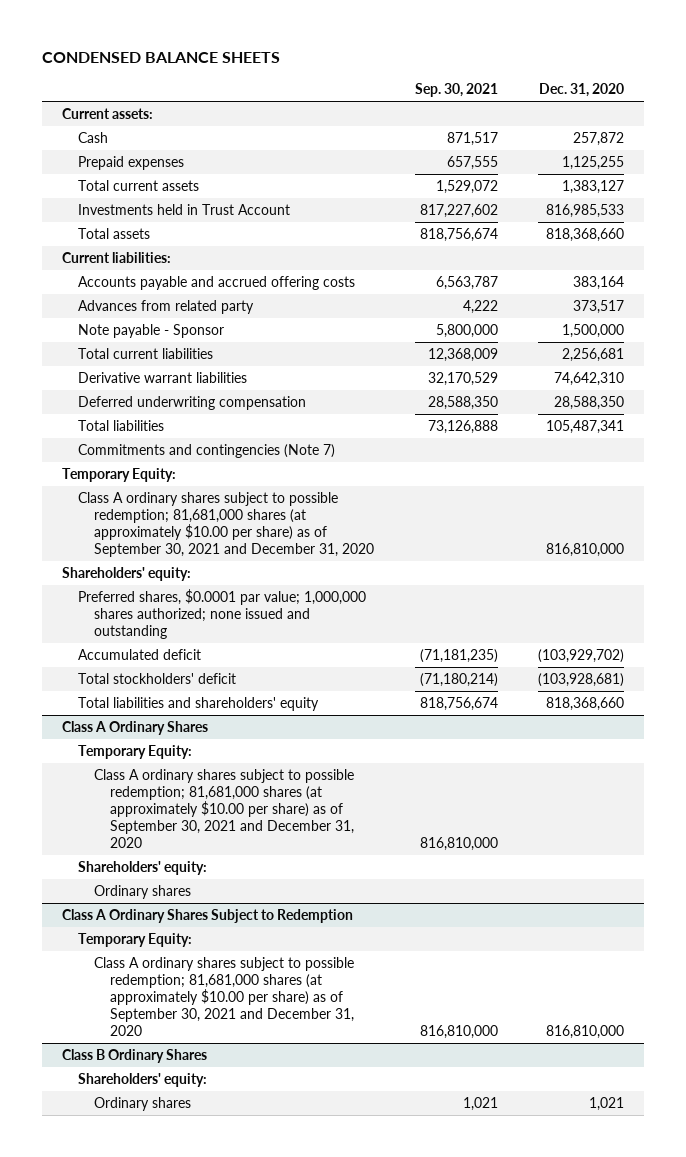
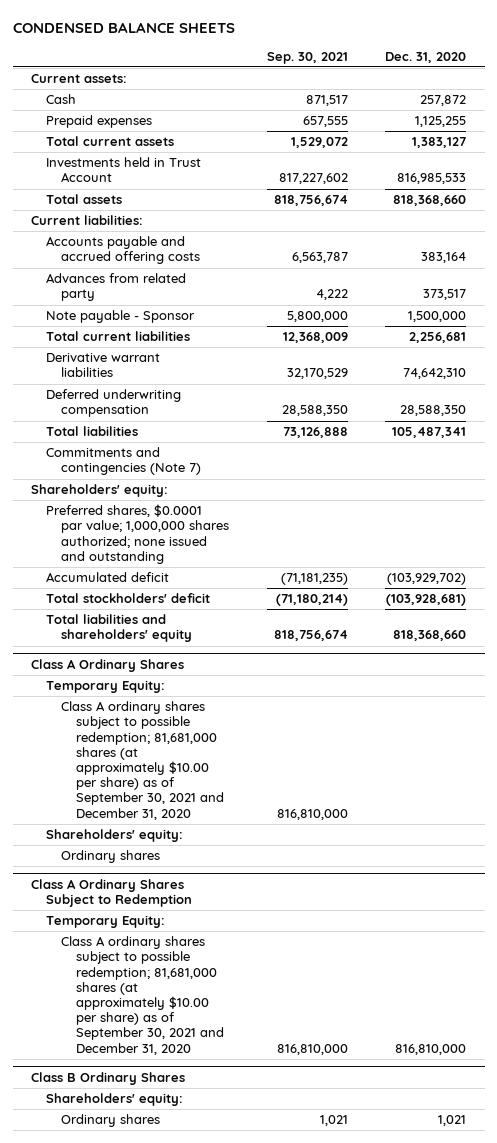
- Temporary Equity:
- Class A ordinary shares subject to possible redemption; 81,681,000 shares (at approximately $10.00 per share) as of September 30, 2021 and December 31, 2020 | | 816,810,000

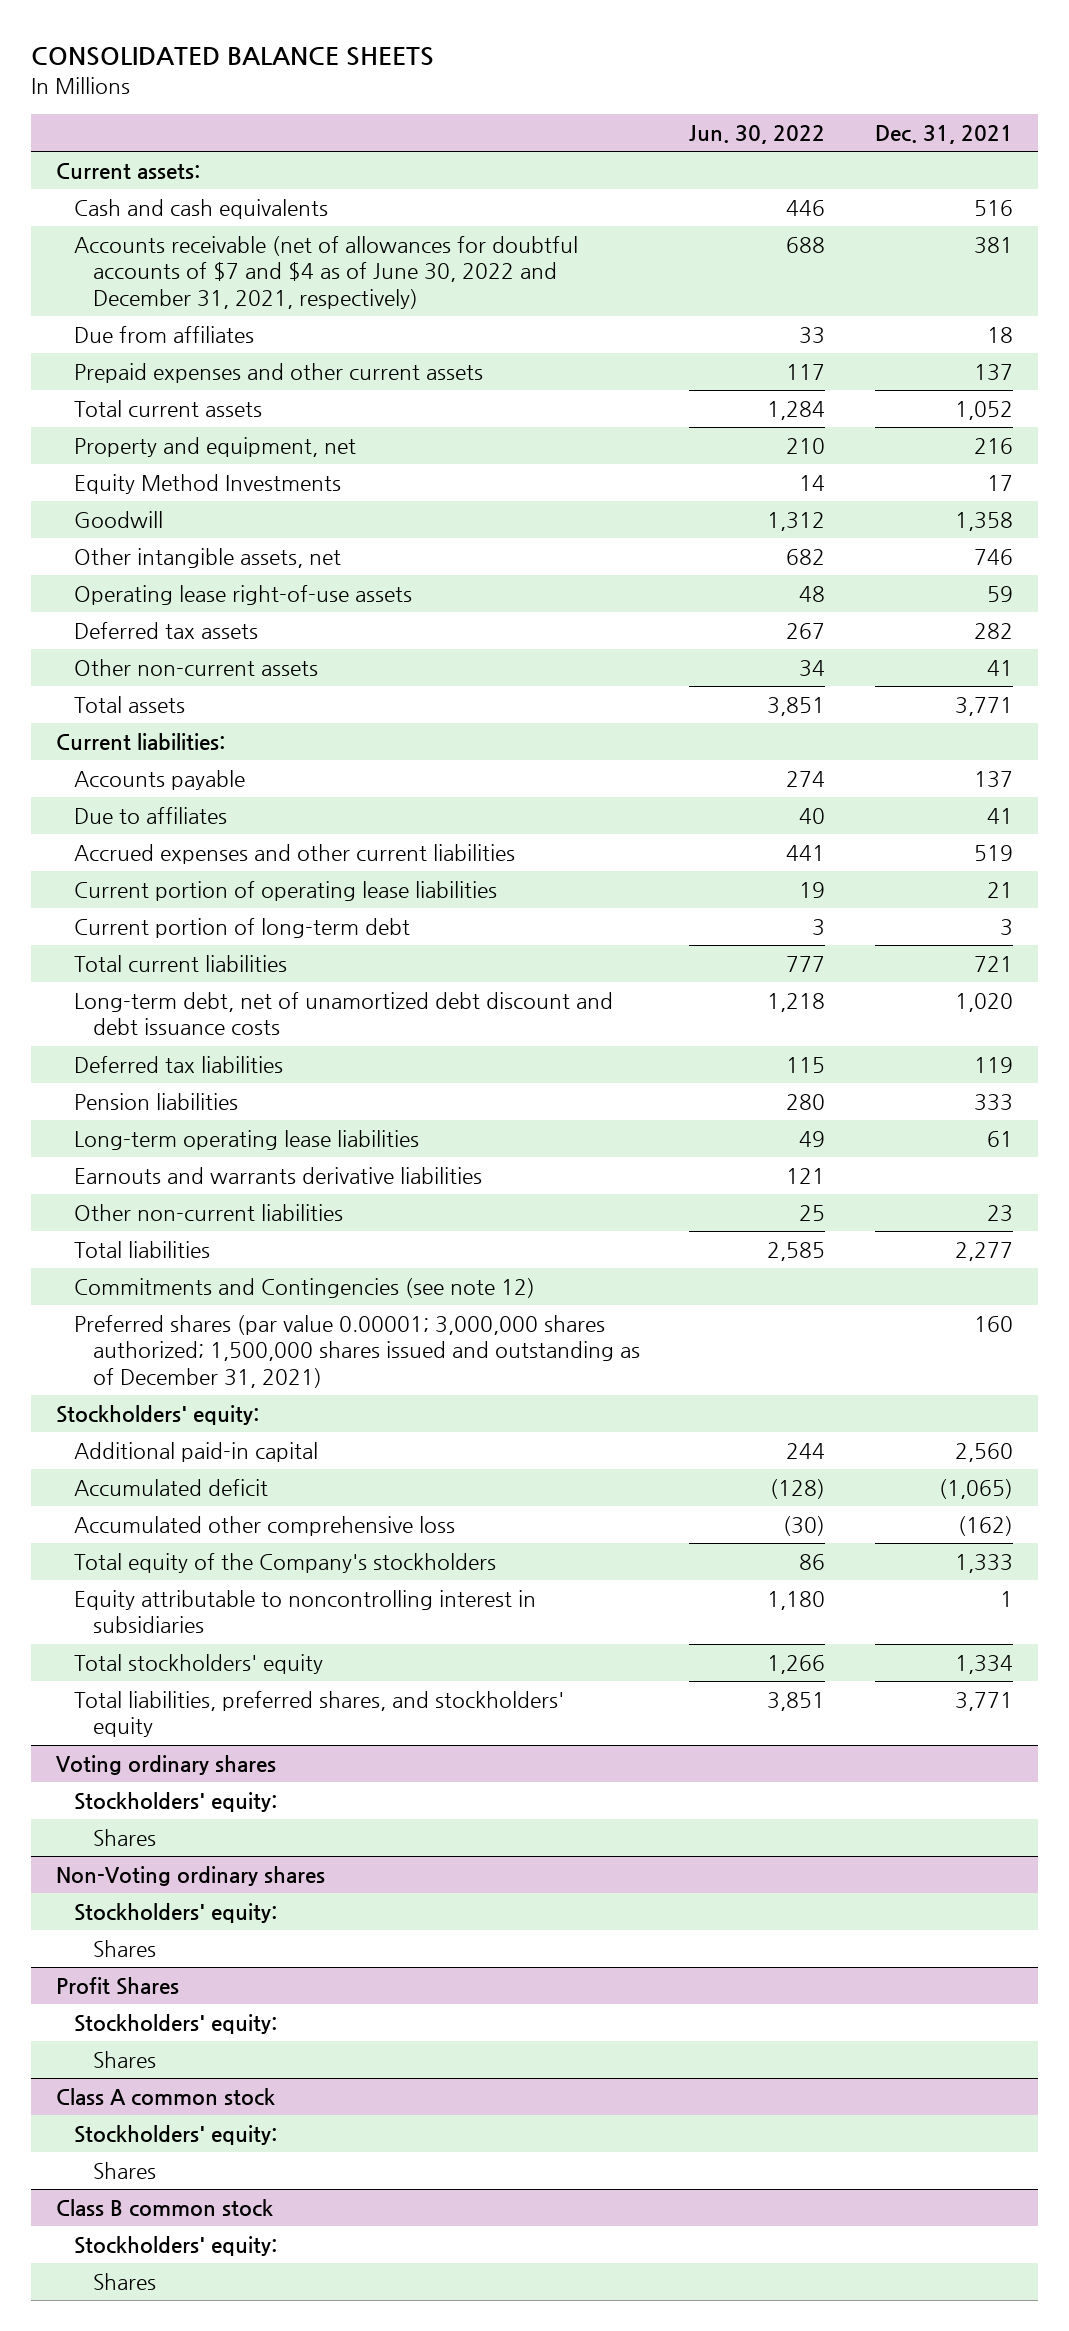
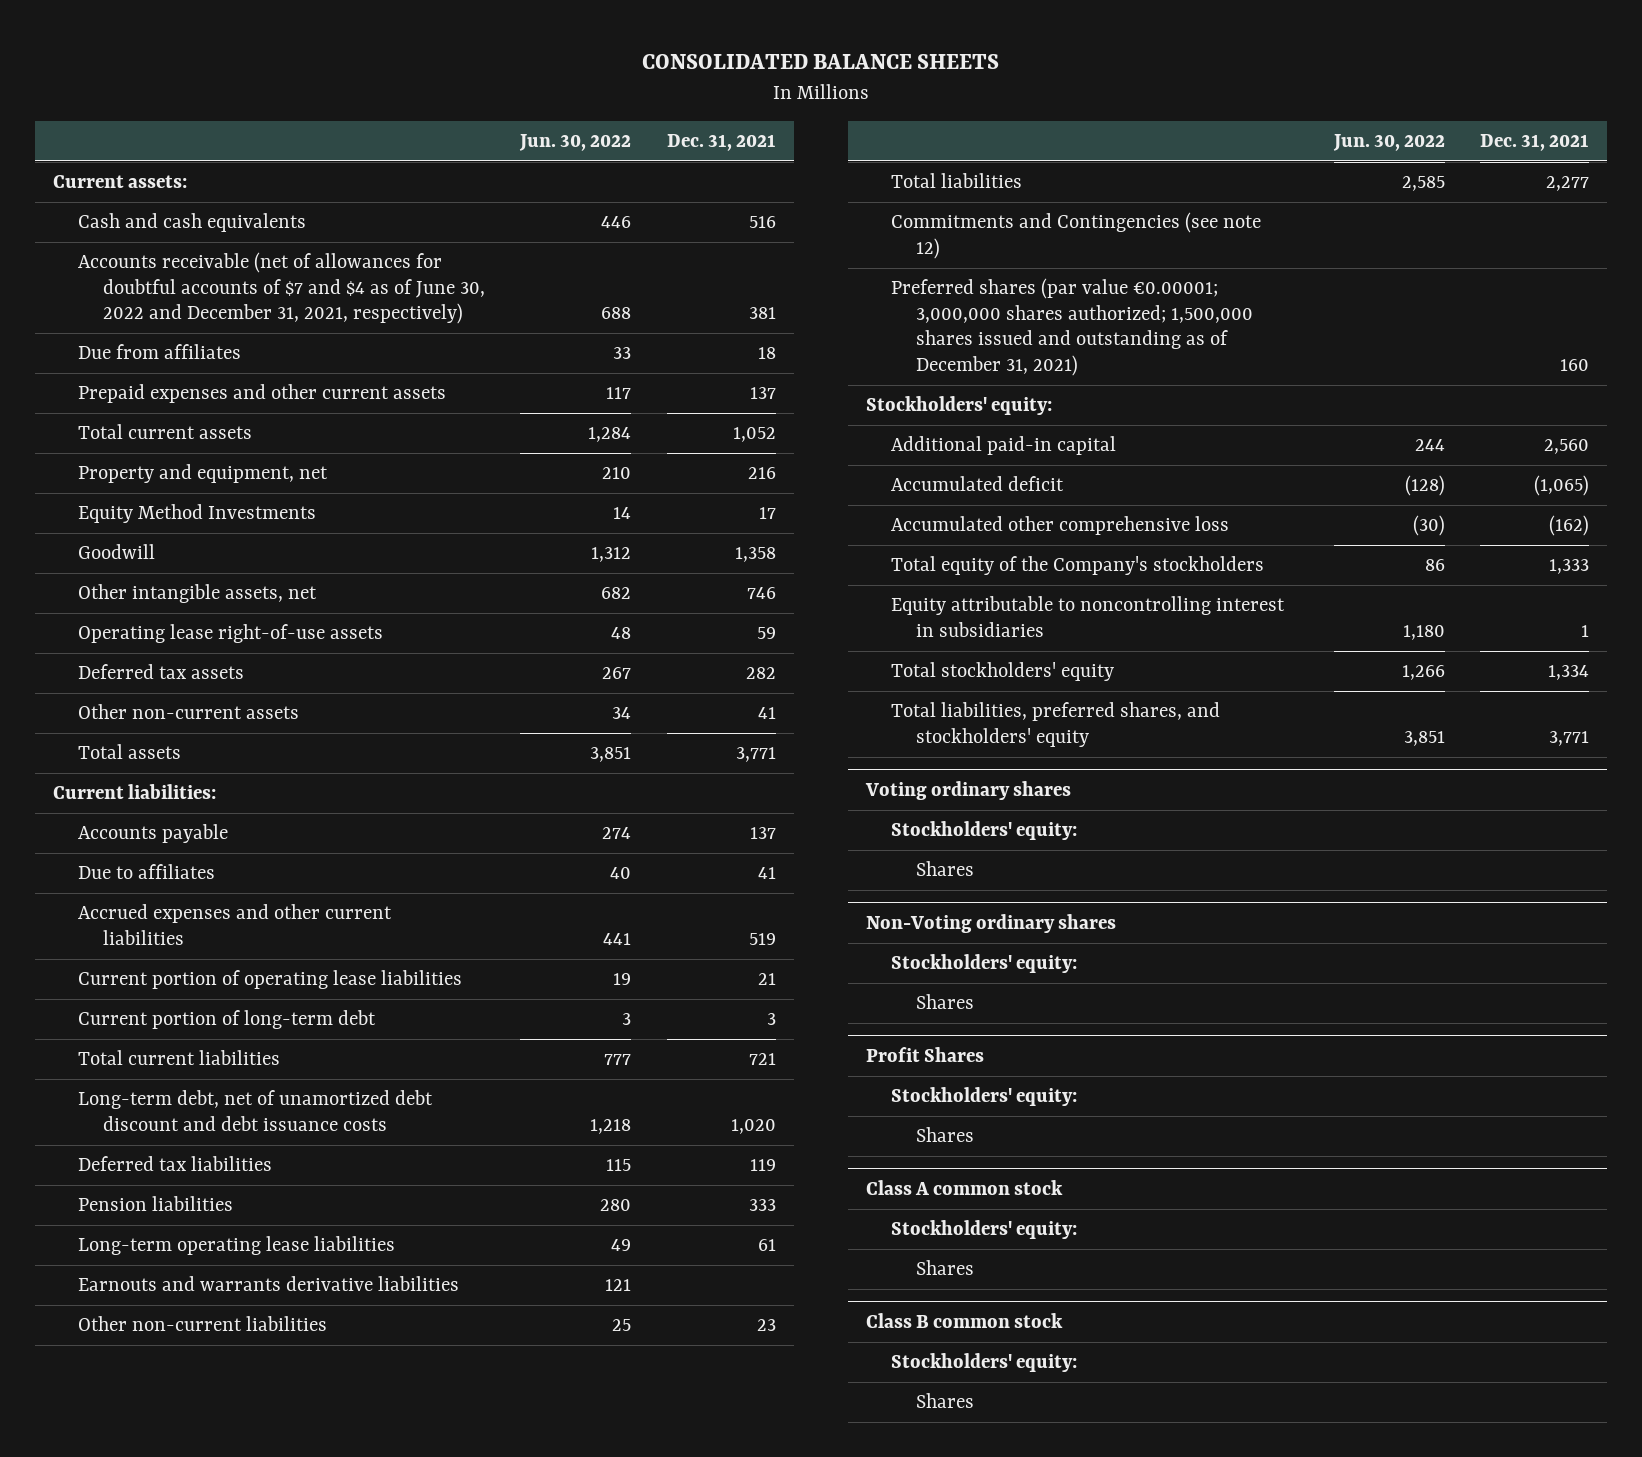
- Preferred shares (par value 0.00001; 3,000,000 shares authorized; 1,500,000 shares issued and outstanding as of December 31, 2021) | | 160
+ Preferred shares (par value €0.00001; 3,000,000 shares authorized; 1,500,000 shares issued and outstanding as of December 31, 2021) | | 160

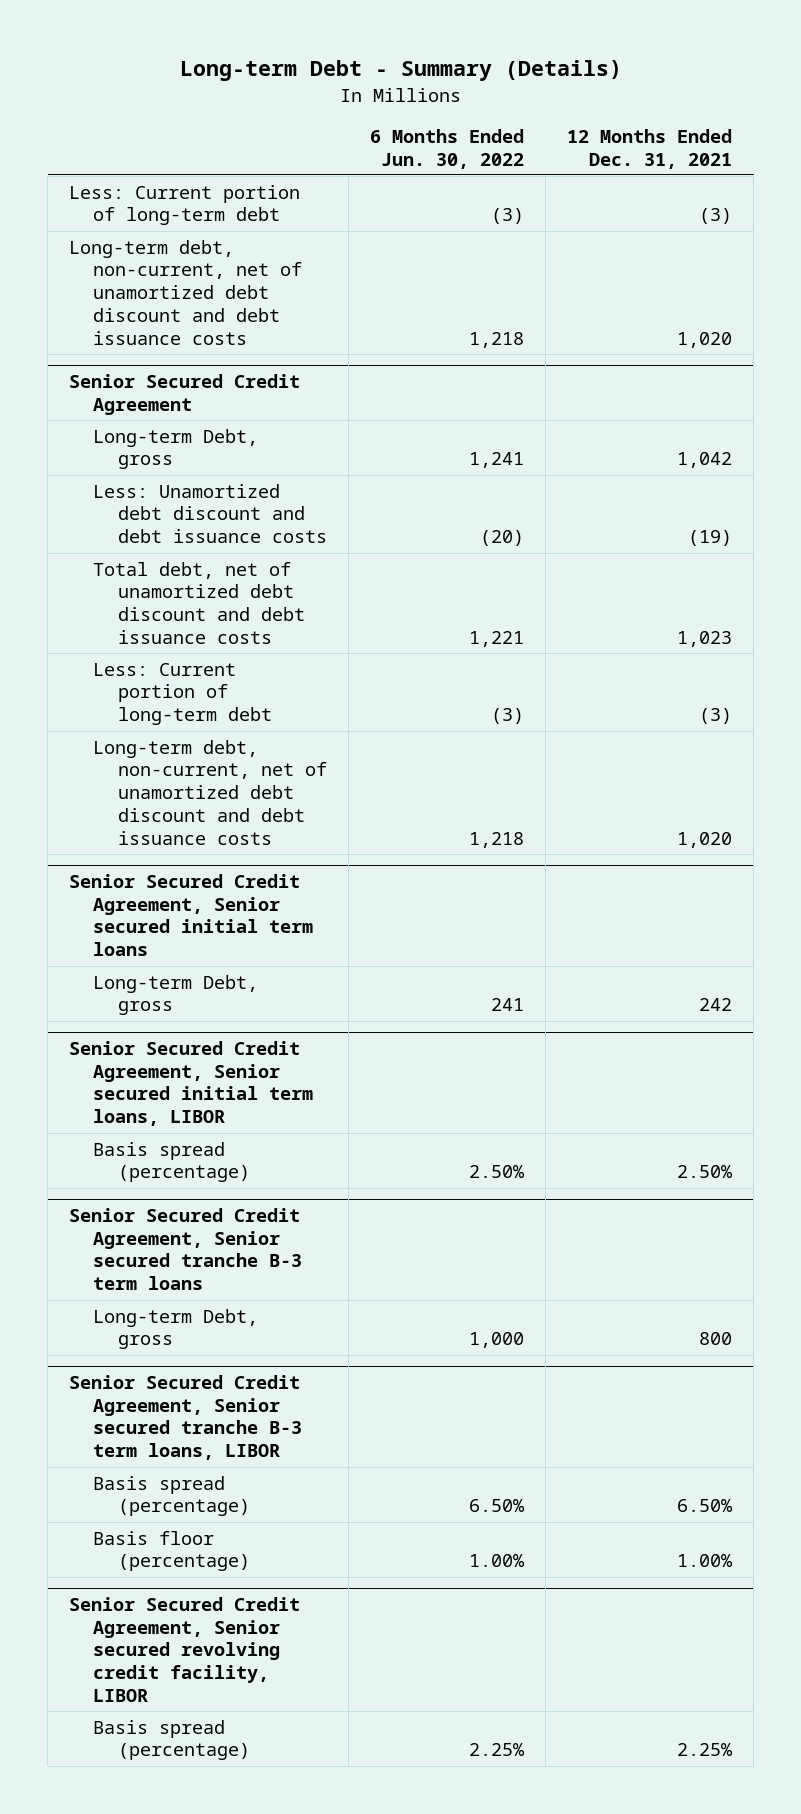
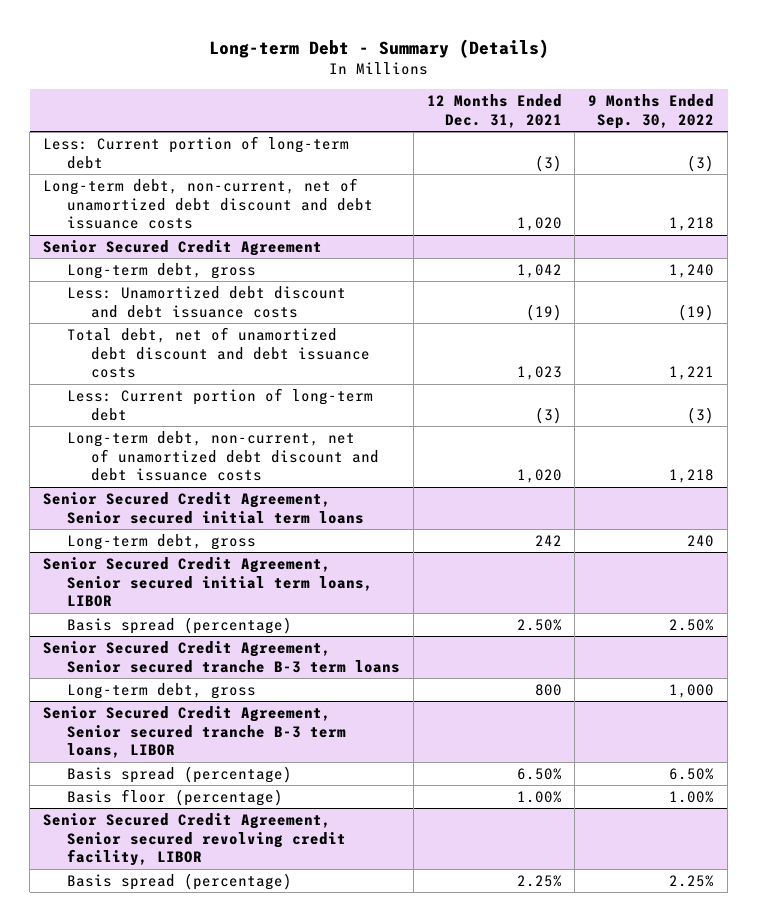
- | 6 Months Ended Jun. 30, 2022 | 12 Months Ended Dec. 31, 2021
+ | 12 Months Ended Dec. 31, 2021 | 9 Months Ended Sep. 30, 2022
@ Senior Secured Credit Agreement
- Long-term Debt, gross | 1,241 | 1,042
+ Long-term debt, gross | 1,042 | 1,240
@ Senior Secured Credit Agreement, Senior secured initial term loans
- Long-term Debt, gross | 241 | 242
+ Long-term debt, gross | 242 | 240
@ Senior Secured Credit Agreement, Senior secured tranche B-3 term loans
- Long-term Debt, gross | 1,000 | 800
+ Long-term debt, gross | 800 | 1,000

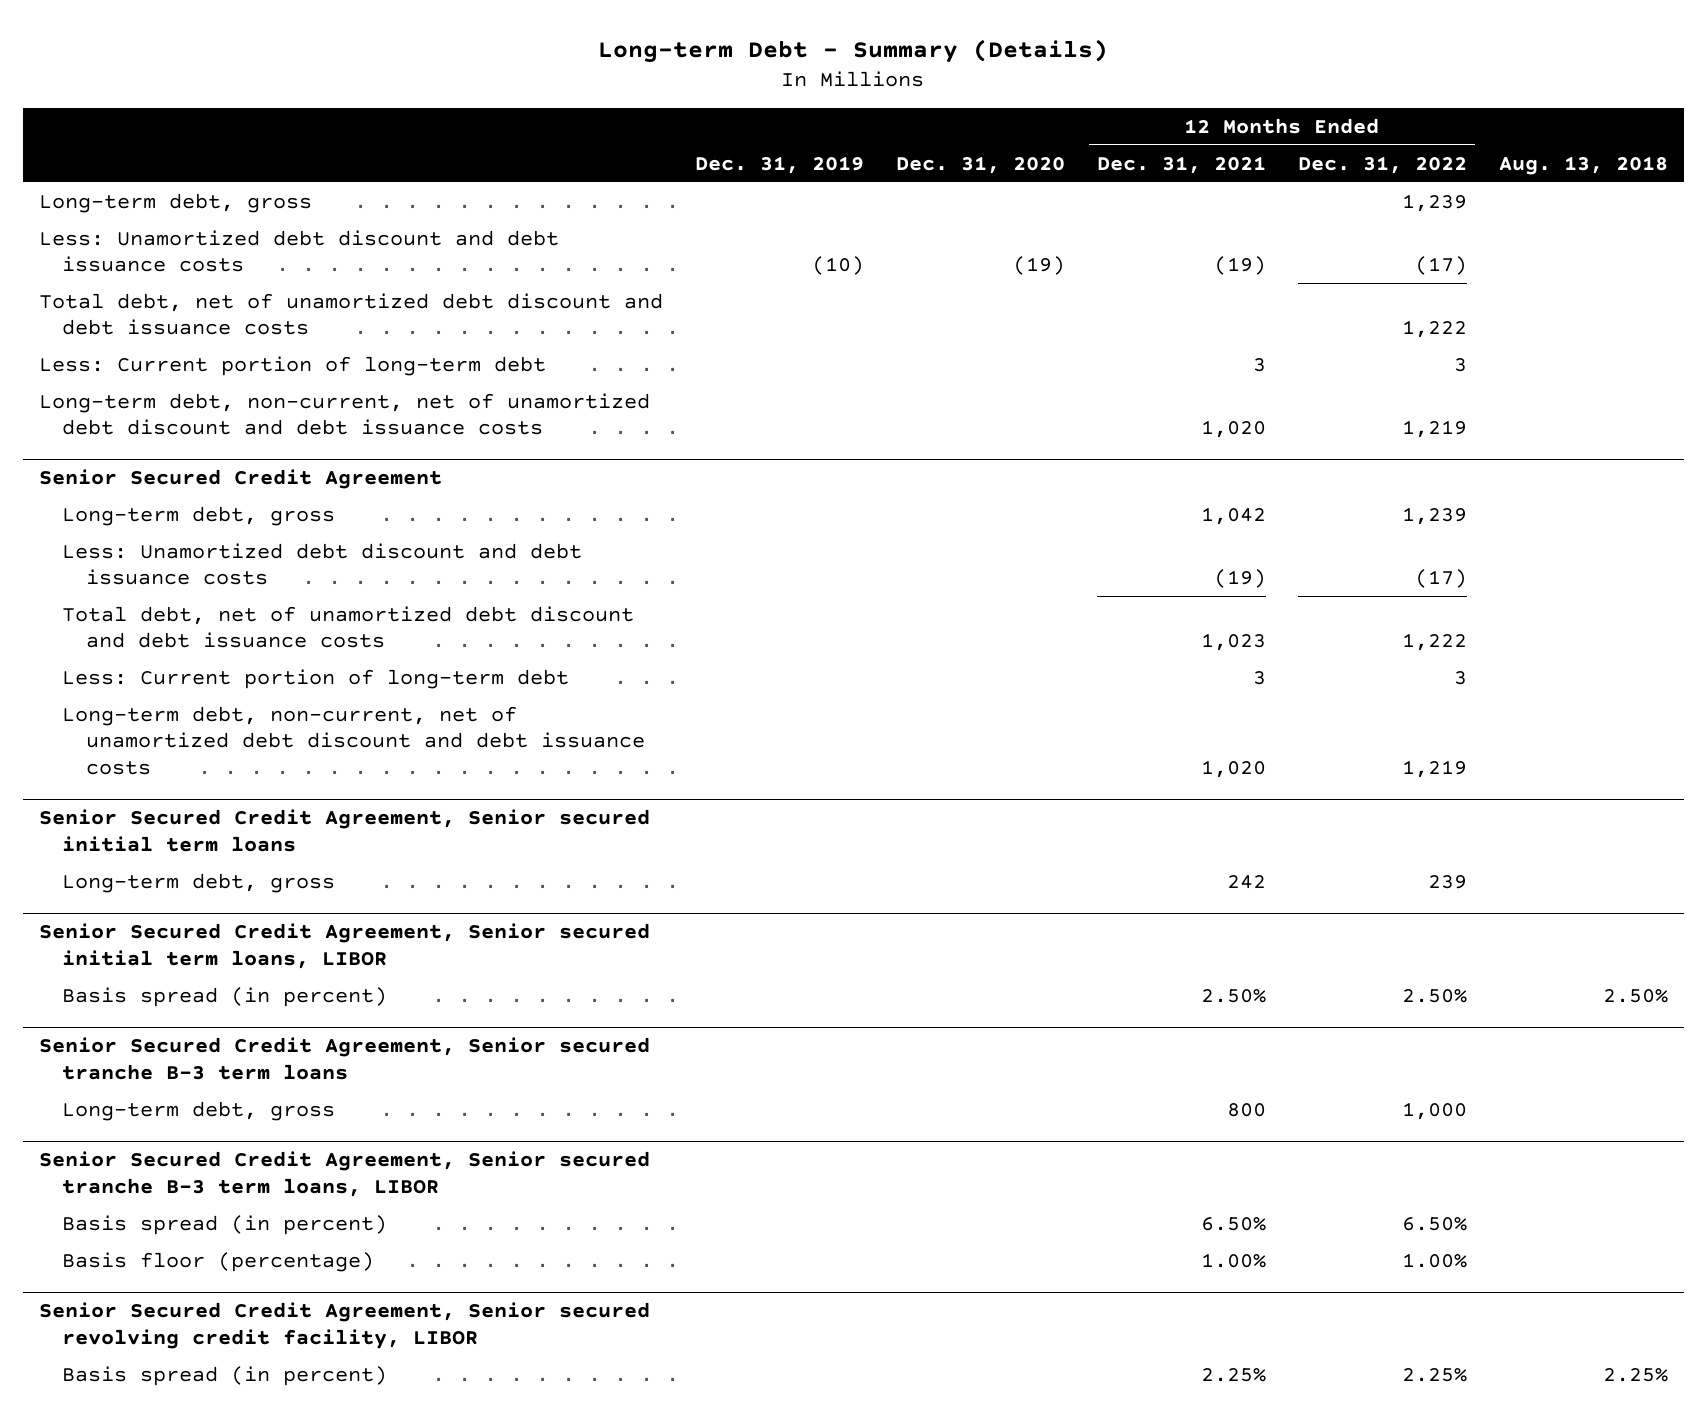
- | 12 Months Ended Dec. 31, 2021 | 9 Months Ended Sep. 30, 2022
+ | Dec. 31, 2019 | Dec. 31, 2020 | 12 Months Ended Dec. 31, 2021 | 12 Months Ended Dec. 31, 2022 | Aug. 13, 2018
- Less: Current portion of long-term debt | (3) | (3)
+ Long-term debt, gross | | | | 1,239 |
+ Less: Unamortized debt discount and debt issuance costs | (10) | (19) | (19) | (17) |
+ Total debt, net of unamortized debt discount and debt issuance costs | | | | 1,222 |
+ Less: Current portion of long-term debt | | | 3 | 3 |
@ Senior Secured Credit Agreement
- Less: Current portion of long-term debt | (3) | (3)
+ Less: Current portion of long-term debt | | | 3 | 3 |
@ Senior Secured Credit Agreement, Senior secured initial term loans, LIBOR
- Basis spread (percentage) | 2.50% | 2.50%
+ Basis spread (in percent) | | | 2.50% | 2.50% | 2.50%
@ Senior Secured Credit Agreement, Senior secured tranche B-3 term loans, LIBOR
- Basis spread (percentage) | 6.50% | 6.50%
+ Basis spread (in percent) | | | 6.50% | 6.50% |
@ Senior Secured Credit Agreement, Senior secured revolving credit facility, LIBOR
- Basis spread (percentage) | 2.25% | 2.25%
+ Basis spread (in percent) | | | 2.25% | 2.25% | 2.25%

